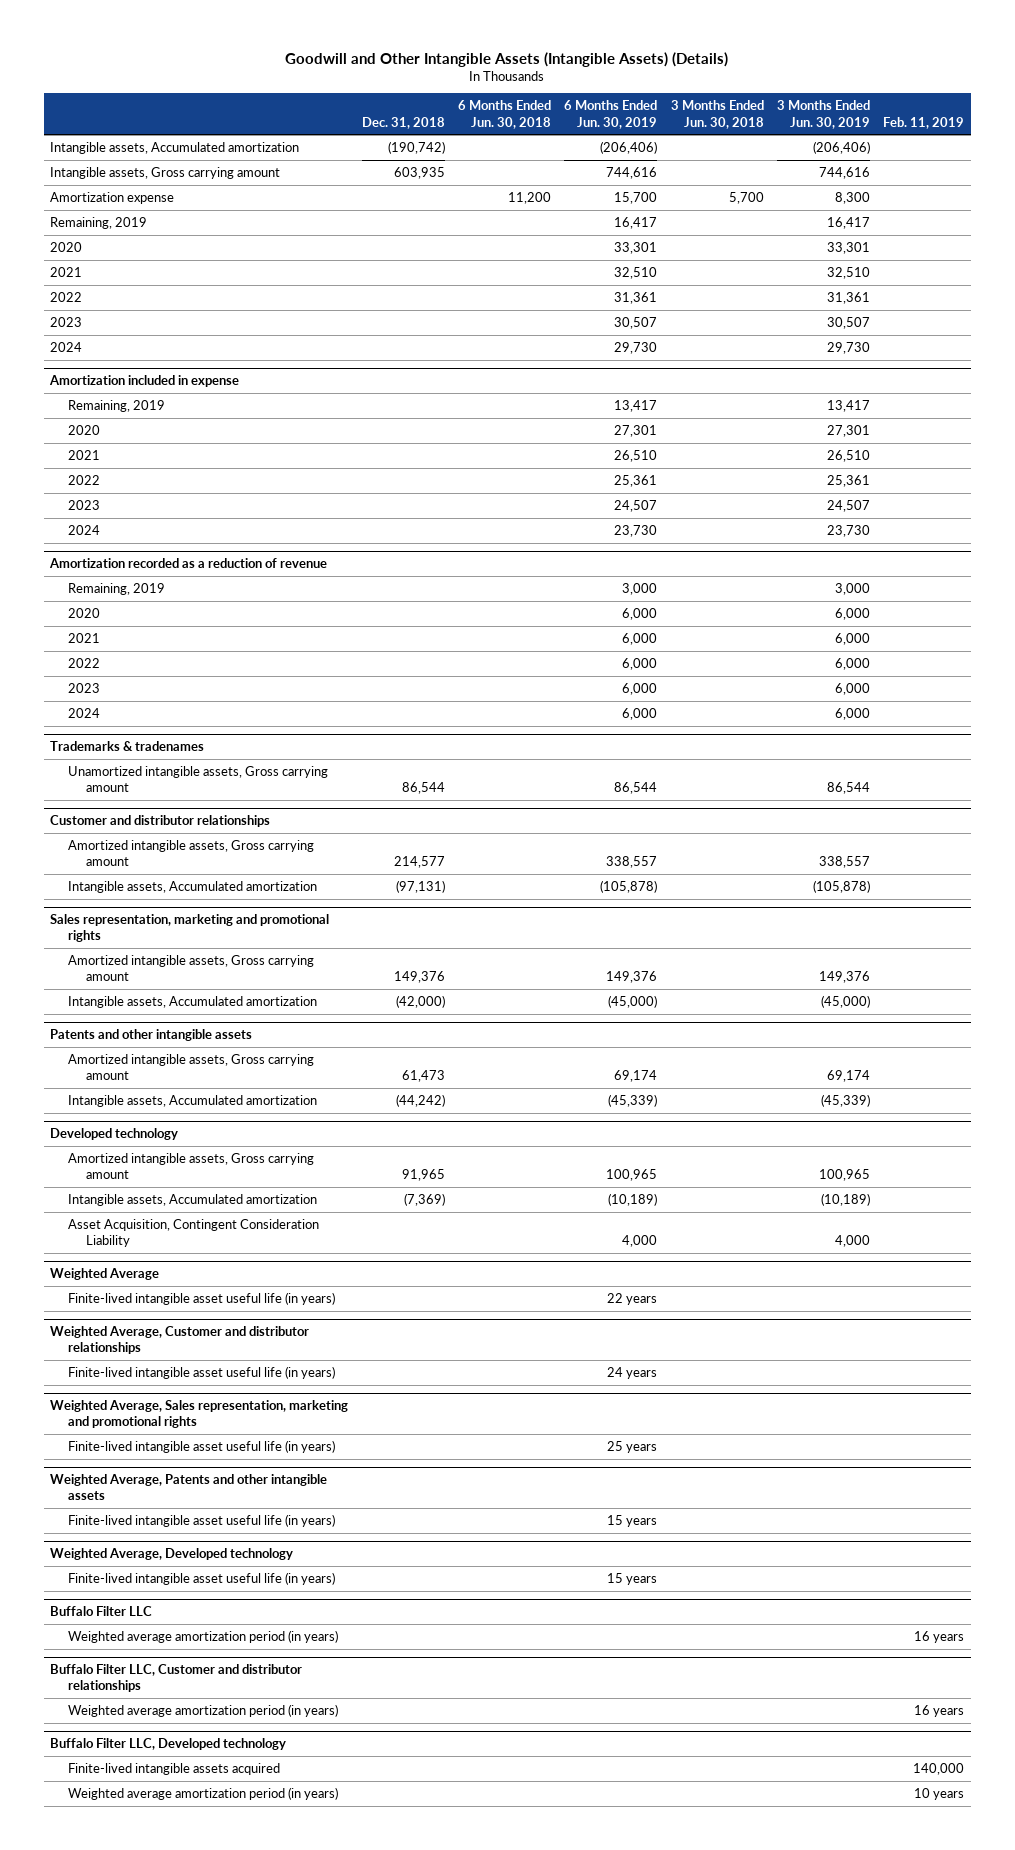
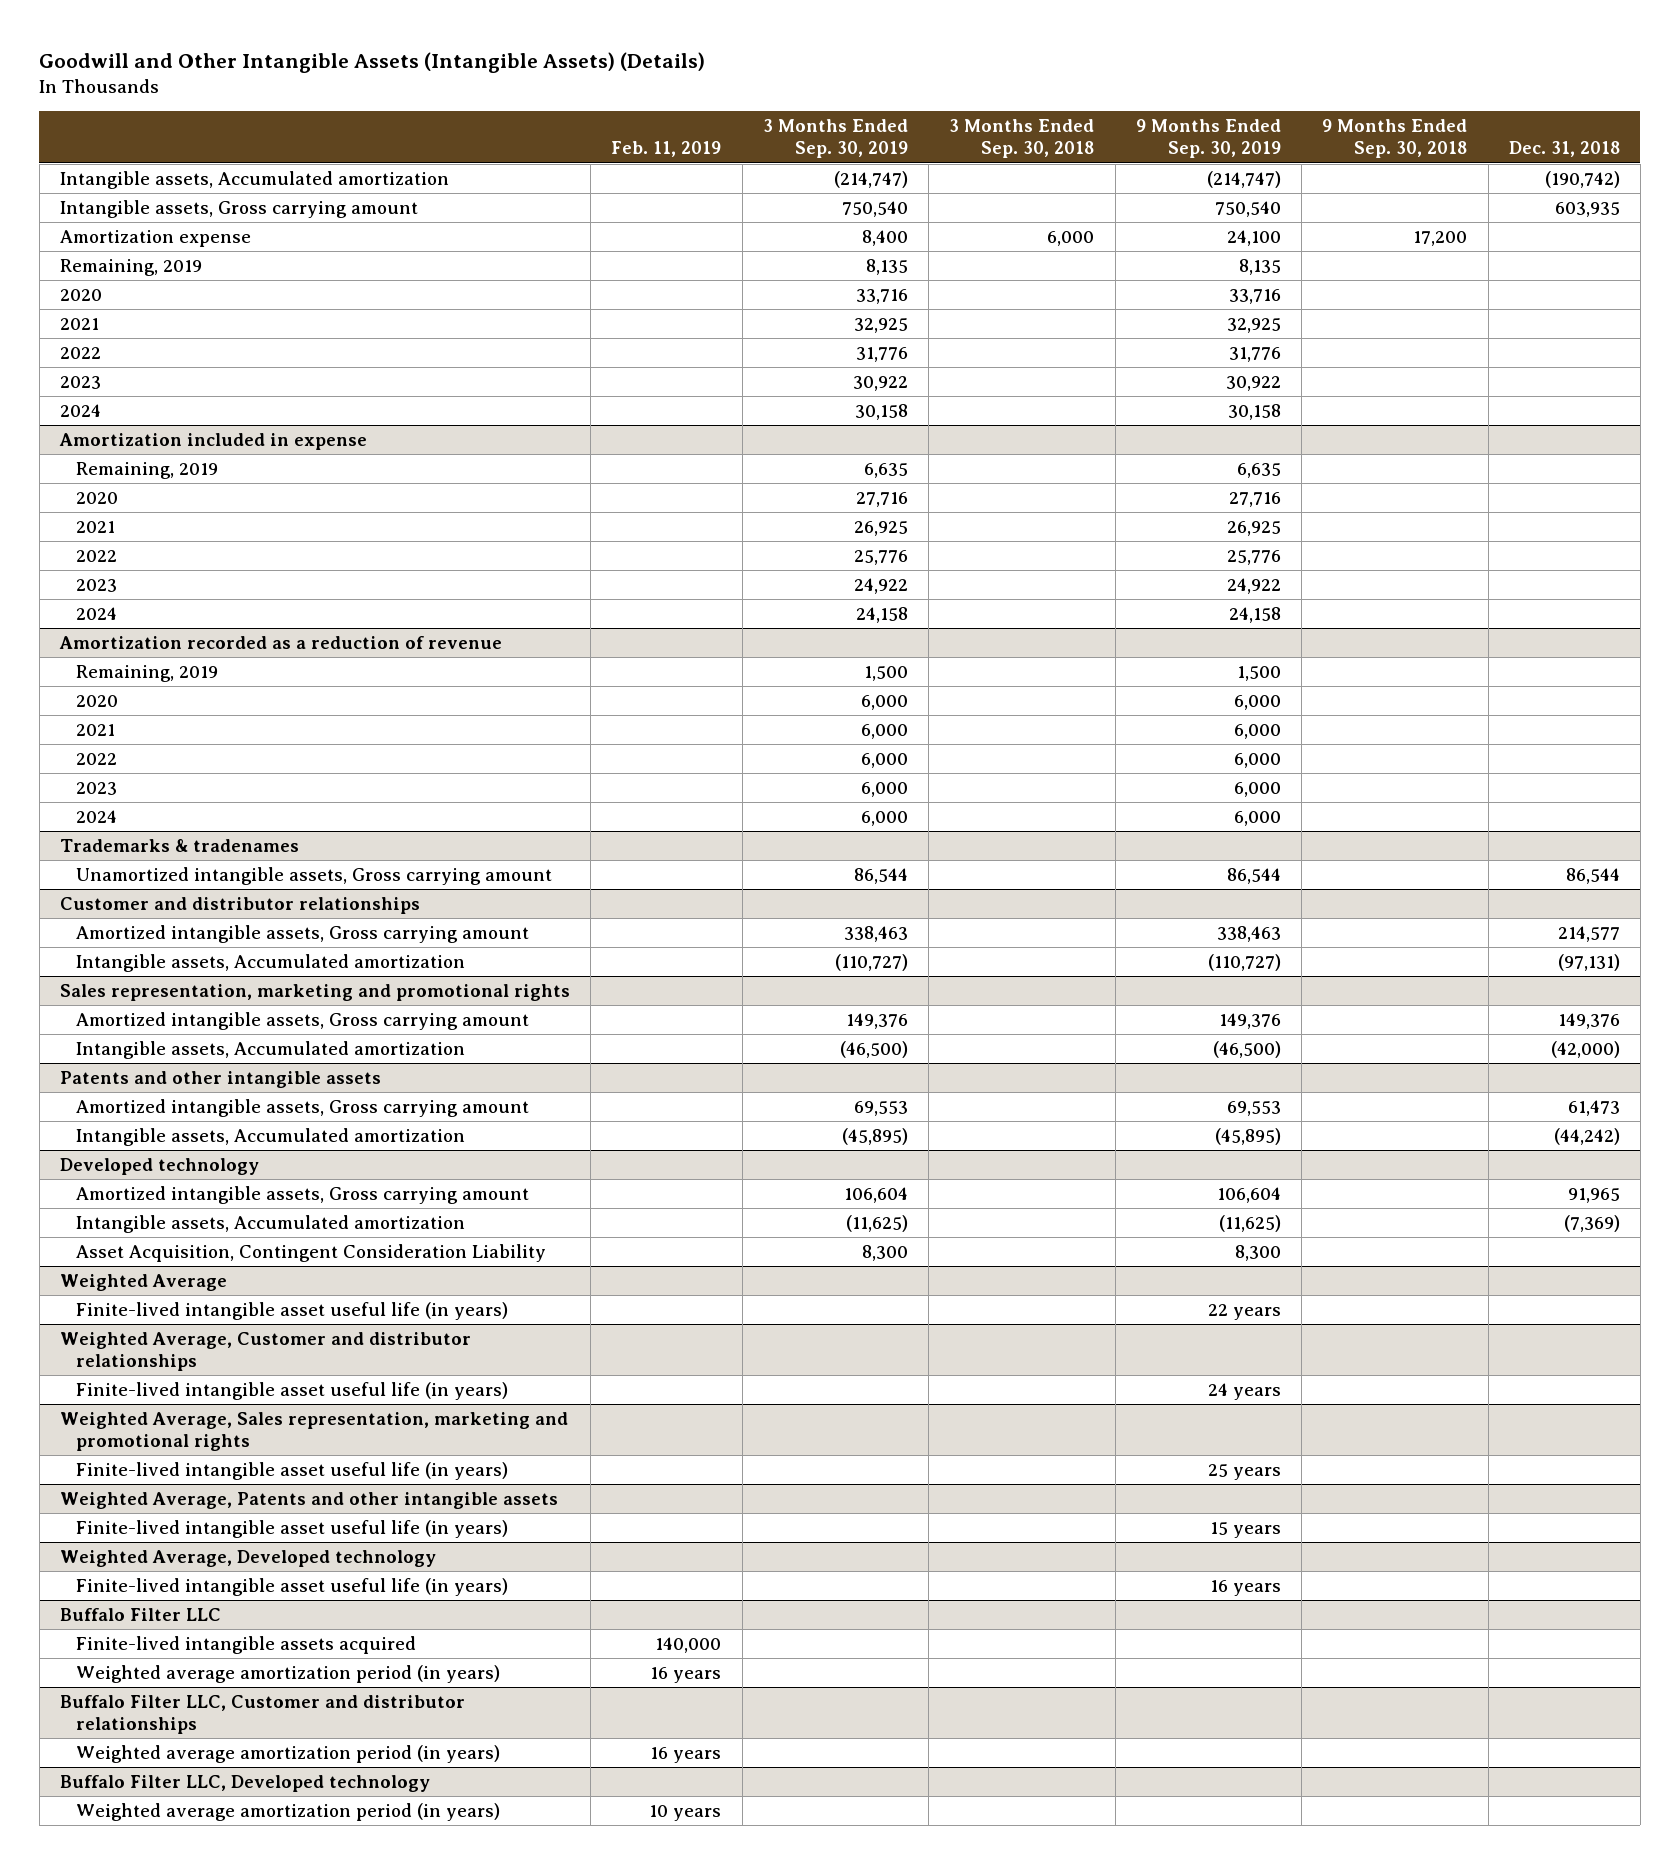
- | Dec. 31, 2018 | 6 Months Ended Jun. 30, 2018 | 6 Months Ended Jun. 30, 2019 | 3 Months Ended Jun. 30, 2018 | 3 Months Ended Jun. 30, 2019 | Feb. 11, 2019
+ | Feb. 11, 2019 | 3 Months Ended Sep. 30, 2019 | 3 Months Ended Sep. 30, 2018 | 9 Months Ended Sep. 30, 2019 | 9 Months Ended Sep. 30, 2018 | Dec. 31, 2018
@ Buffalo Filter LLC
+ Finite-lived intangible assets acquired | 140,000 | | | | |
@ Buffalo Filter LLC, Developed technology
- Finite-lived intangible assets acquired | | | | | | 140,000

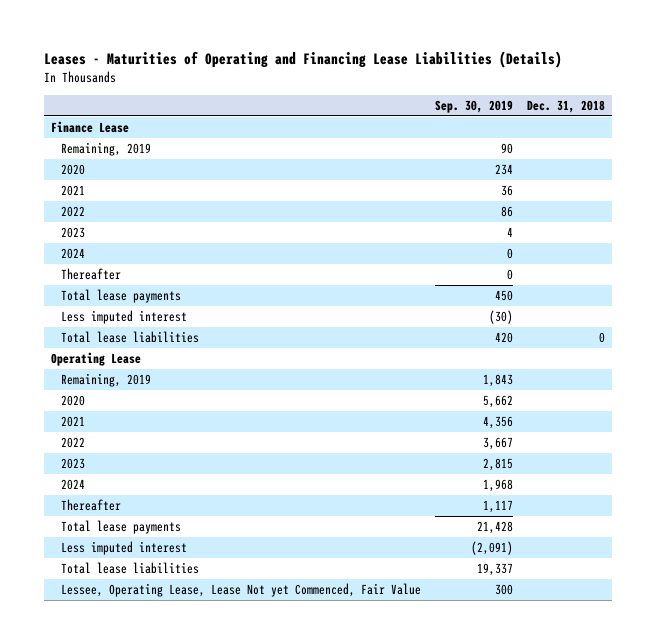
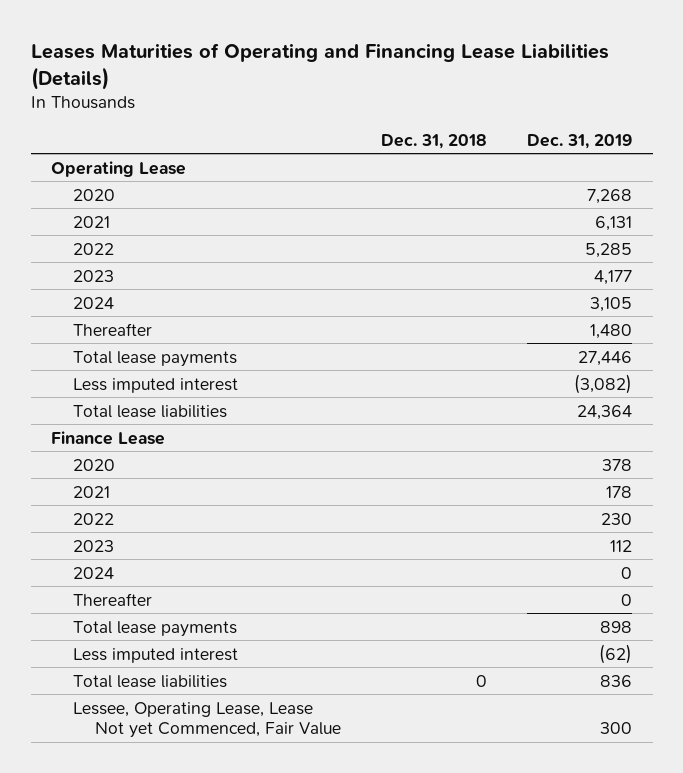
- Leases - Maturities of Operating and Financing Lease Liabilities (Details)
+ Leases Maturities of Operating and Financing Lease Liabilities (Details)
- | Sep. 30, 2019 | Dec. 31, 2018
+ | Dec. 31, 2018 | Dec. 31, 2019
- Remaining, 2019 | 90 |
moved up: Operating Lease
- Remaining, 2019 | 1,843 |
moved up: Total lease liabilities | | 24,364
moved down: Finance Lease
moved down: Total lease liabilities | 0 | 836

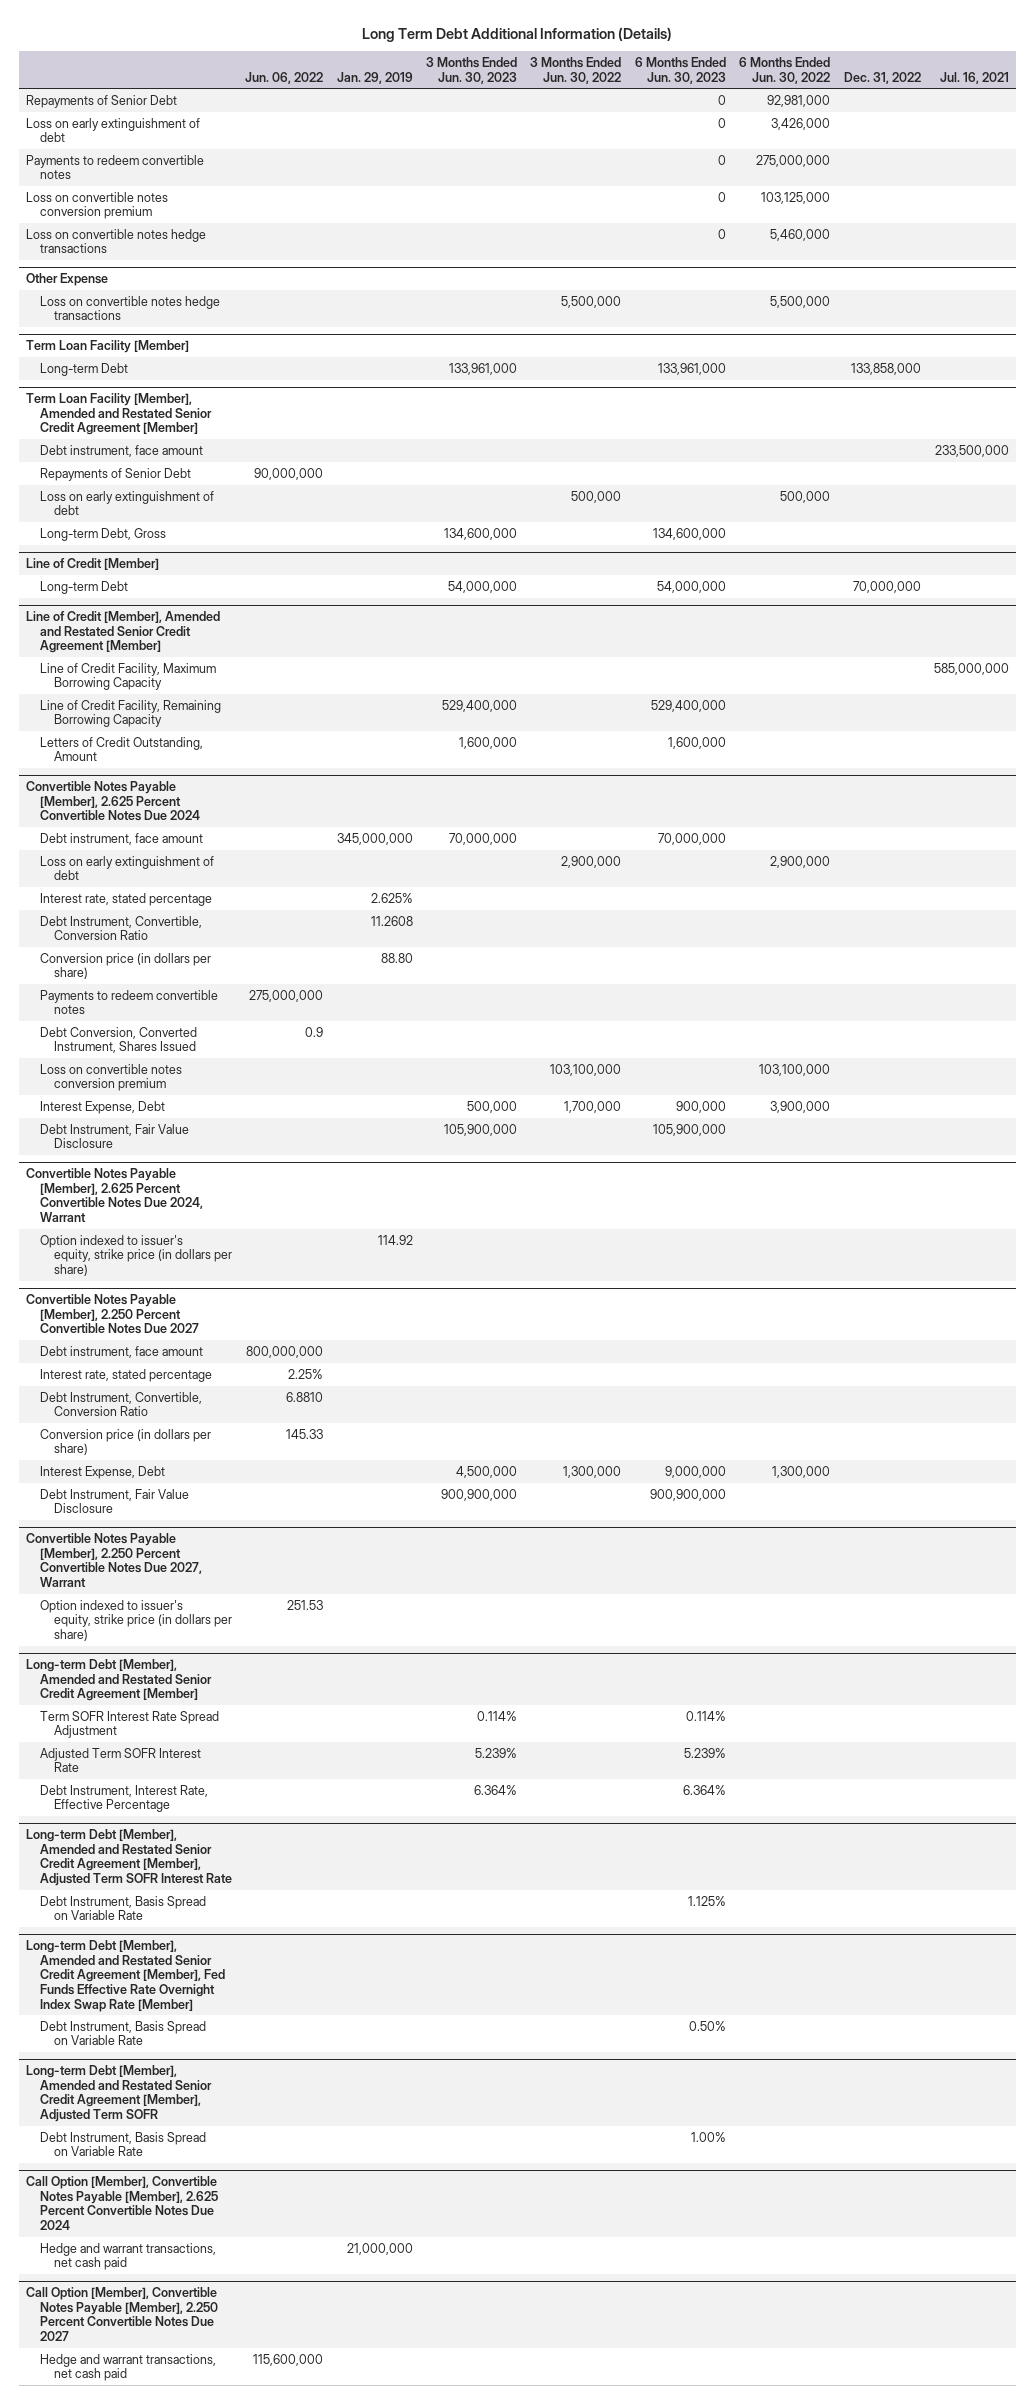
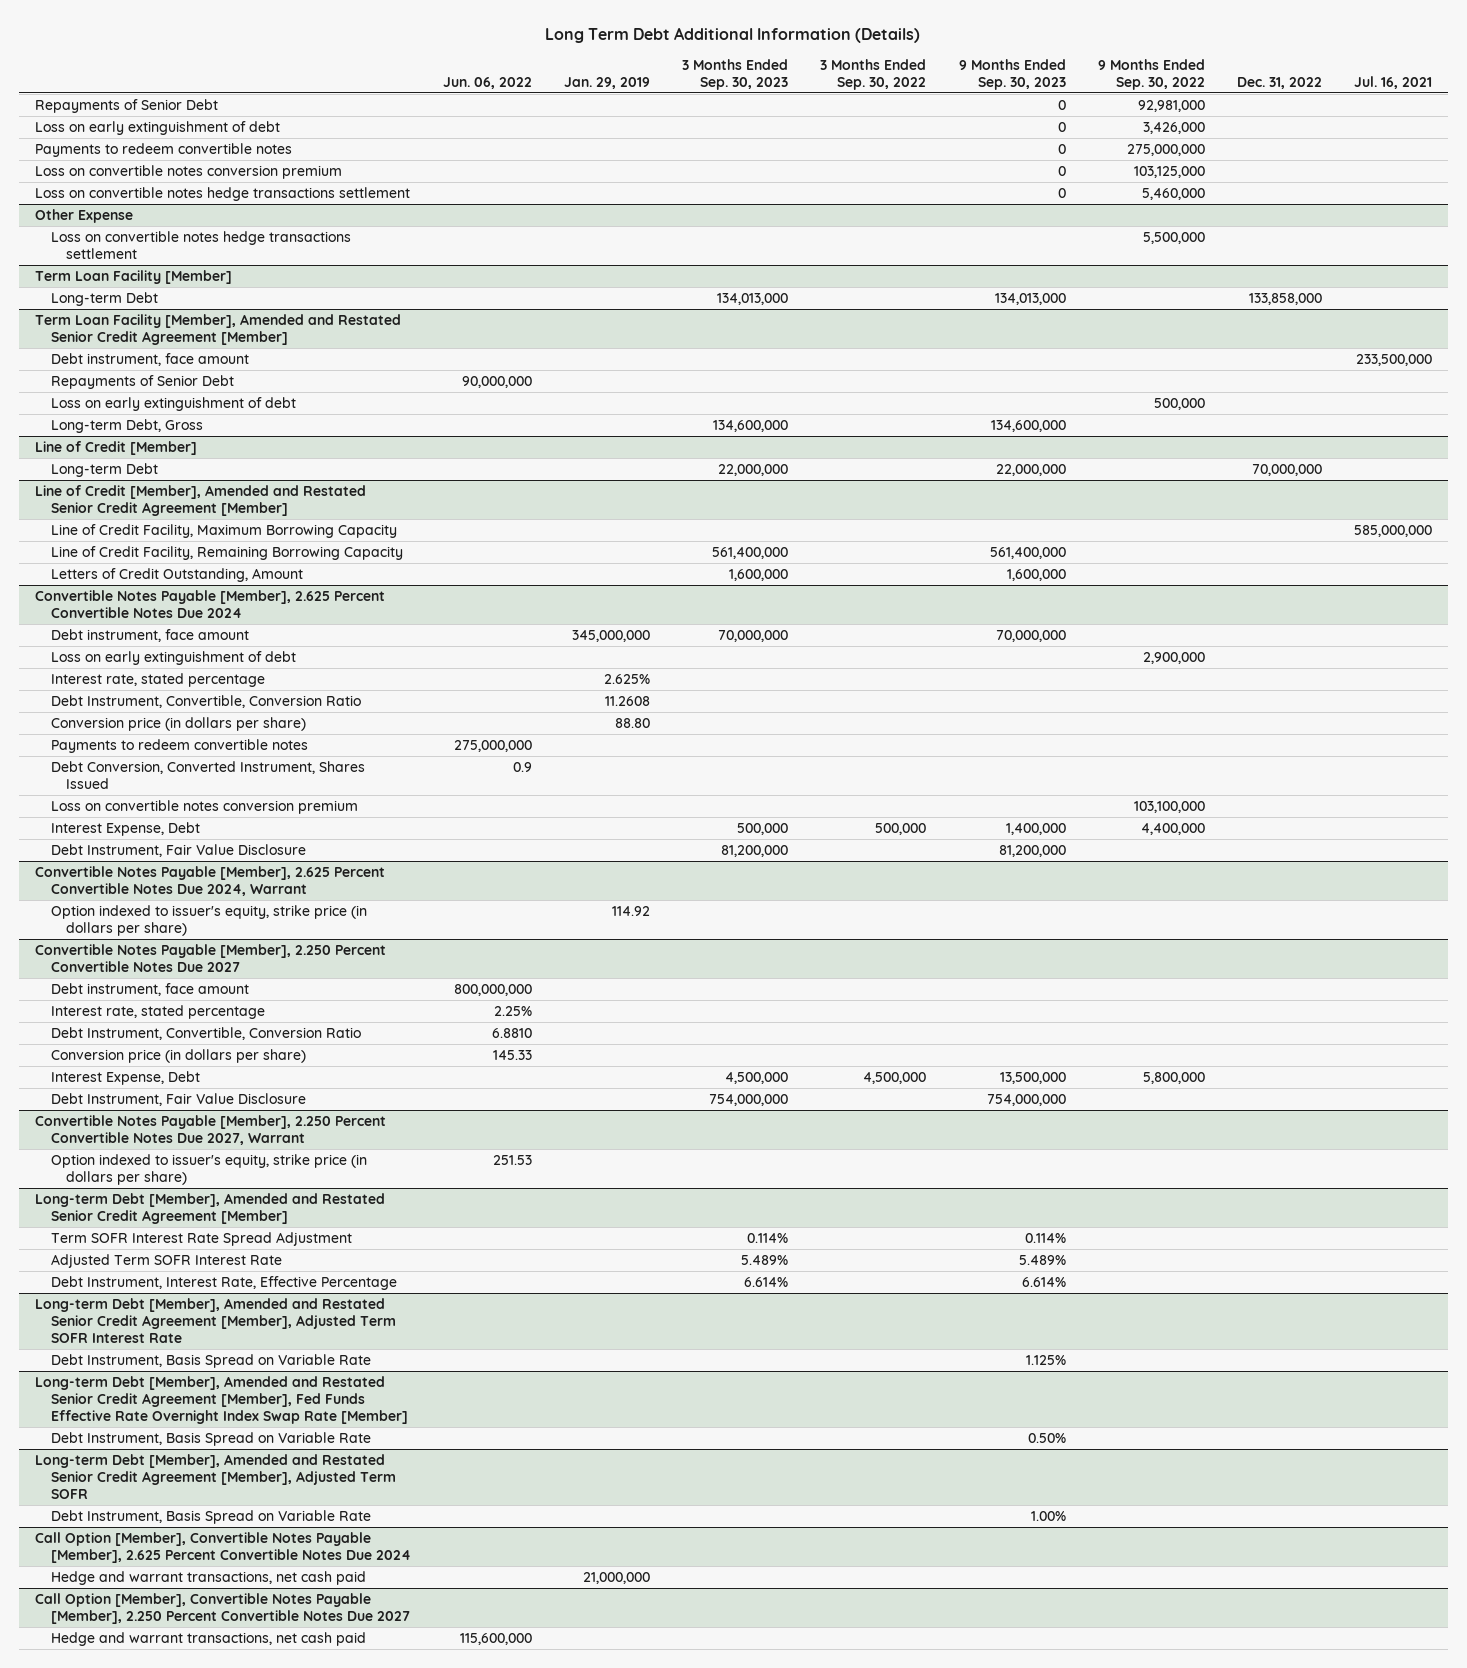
- | Jun. 06, 2022 | Jan. 29, 2019 | 3 Months Ended Jun. 30, 2023 | 3 Months Ended Jun. 30, 2022 | 6 Months Ended Jun. 30, 2023 | 6 Months Ended Jun. 30, 2022 | Dec. 31, 2022 | Jul. 16, 2021
+ | Jun. 06, 2022 | Jan. 29, 2019 | 3 Months Ended Sep. 30, 2023 | 3 Months Ended Sep. 30, 2022 | 9 Months Ended Sep. 30, 2023 | 9 Months Ended Sep. 30, 2022 | Dec. 31, 2022 | Jul. 16, 2021
- Loss on convertible notes hedge transactions | | | | | 0 | 5,460,000 | |
+ Loss on convertible notes hedge transactions settlement | | | | | 0 | 5,460,000 | |
@ Other Expense
- Loss on convertible notes hedge transactions | | | | 5,500,000 | | 5,500,000 | |
+ Loss on convertible notes hedge transactions settlement | | | | | | 5,500,000 | |

